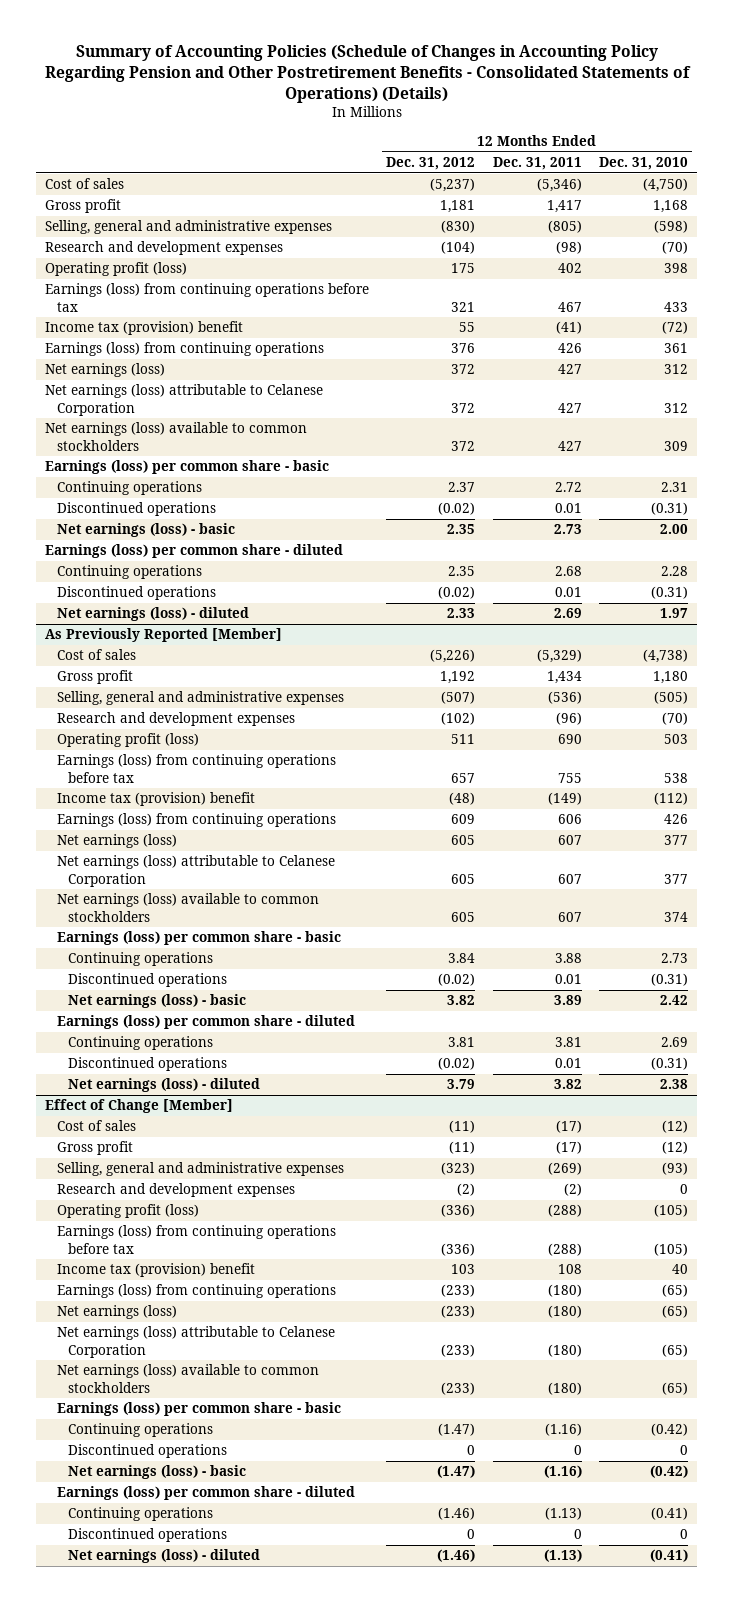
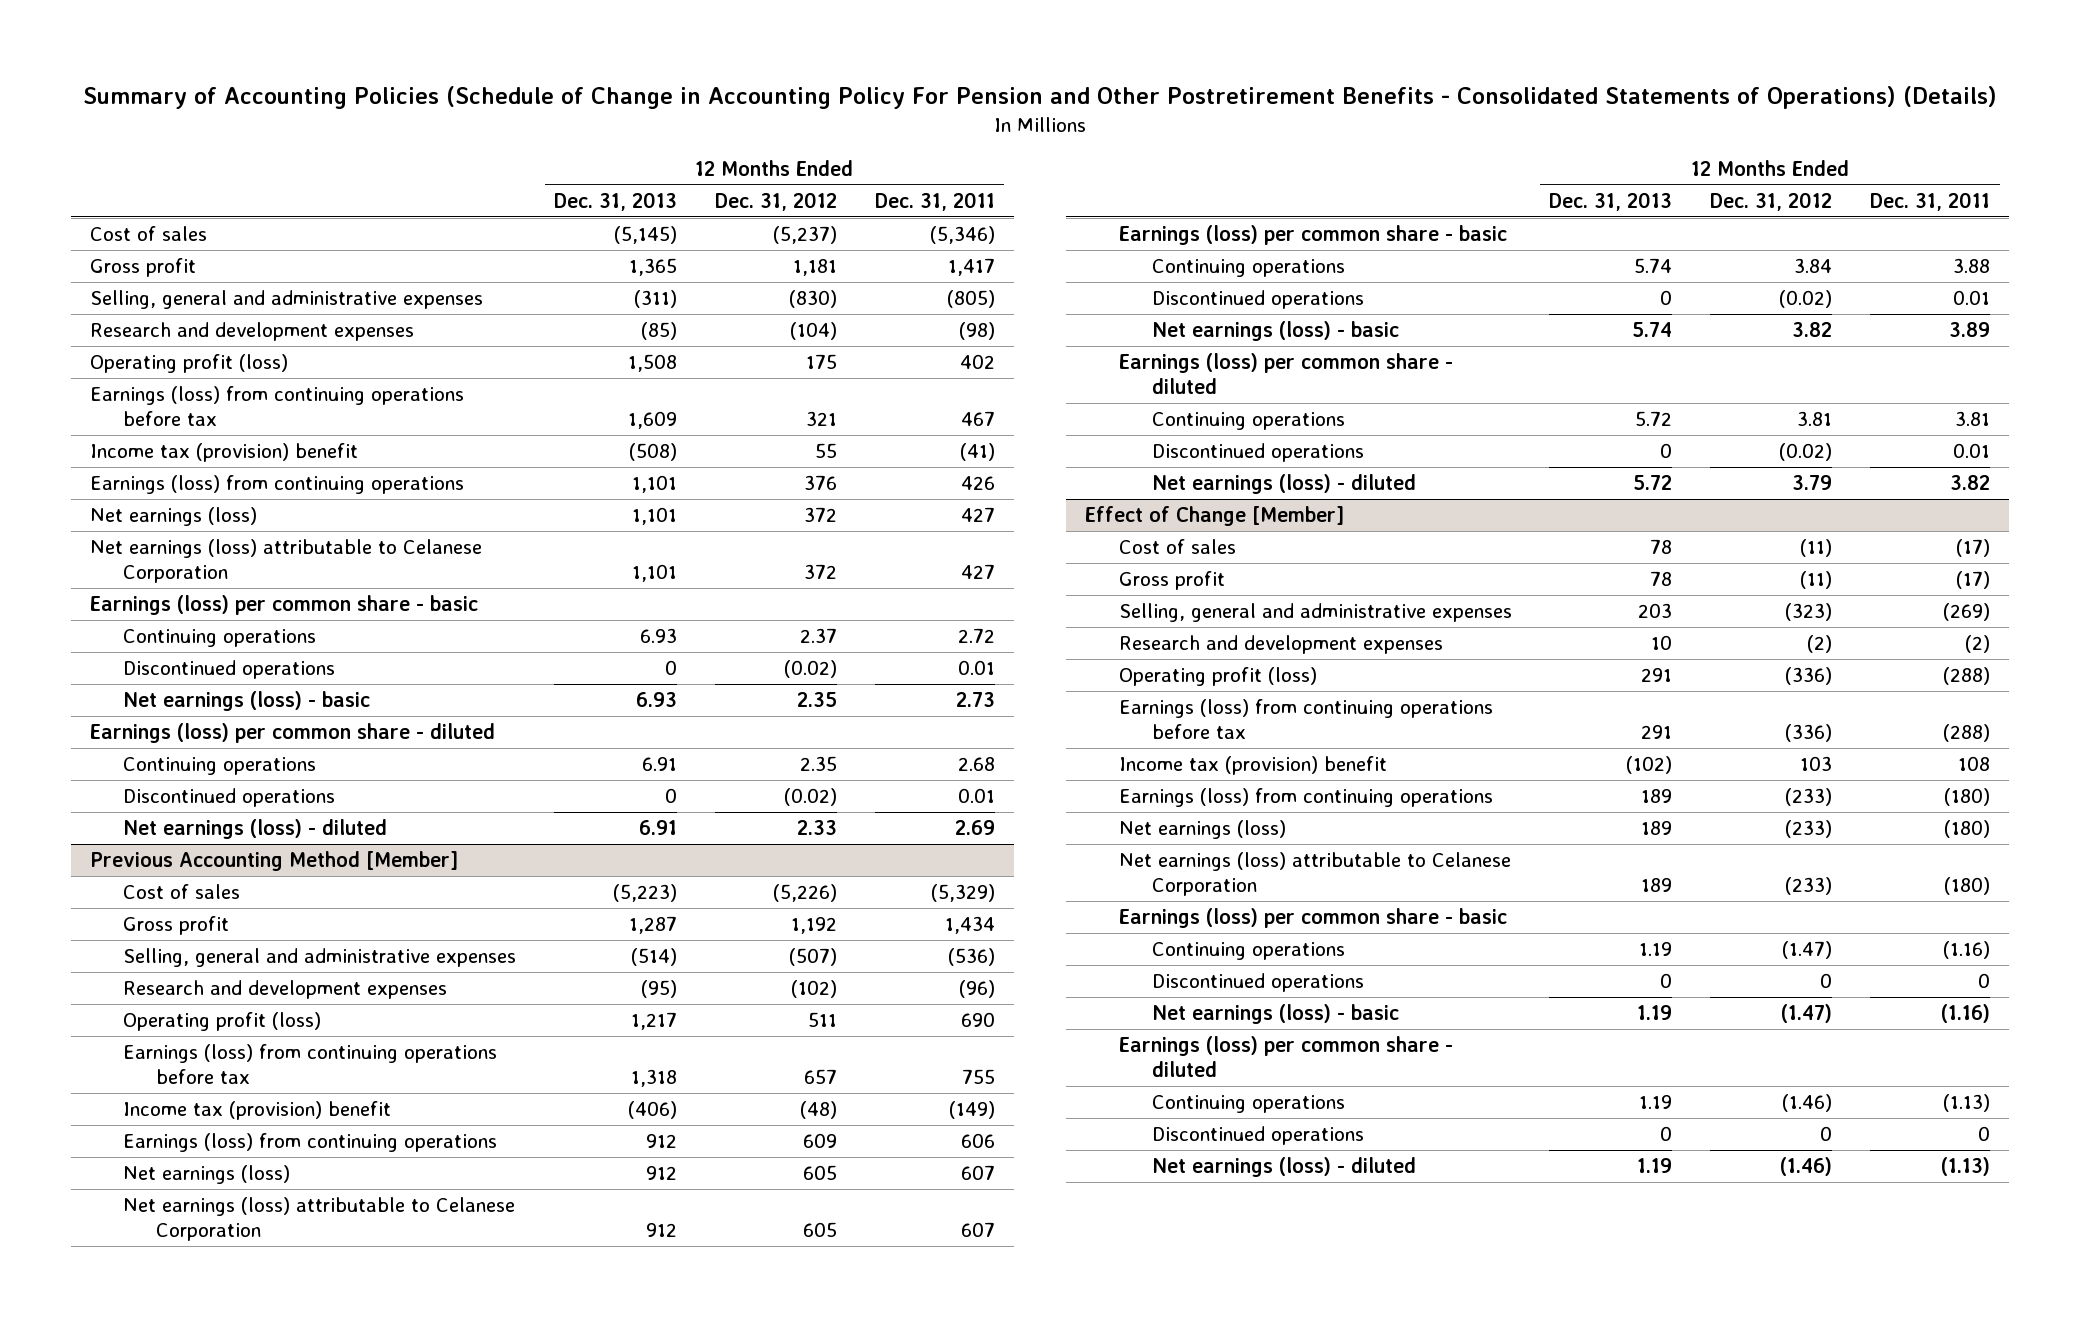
- Summary of Accounting Policies (Schedule of Changes in Accounting Policy Regarding Pension and Other Postretirement Benefits - Consolidated Statements of Operations) (Details)
+ Summary of Accounting Policies (Schedule of Change in Accounting Policy For Pension and Other Postretirement Benefits - Consolidated Statements of Operations) (Details)
- | 12 Months Ended Dec. 31, 2012 | 12 Months Ended Dec. 31, 2011 | 12 Months Ended Dec. 31, 2010
+ | 12 Months Ended Dec. 31, 2013 | 12 Months Ended Dec. 31, 2012 | 12 Months Ended Dec. 31, 2011
- Net earnings (loss) available to common stockholders | 372 | 427 | 309
- As Previously Reported [Member]
+ Previous Accounting Method [Member]
- Net earnings (loss) available to common stockholders | 605 | 607 | 374
@ Effect of Change [Member]
- Net earnings (loss) available to common stockholders | (233) | (180) | (65)

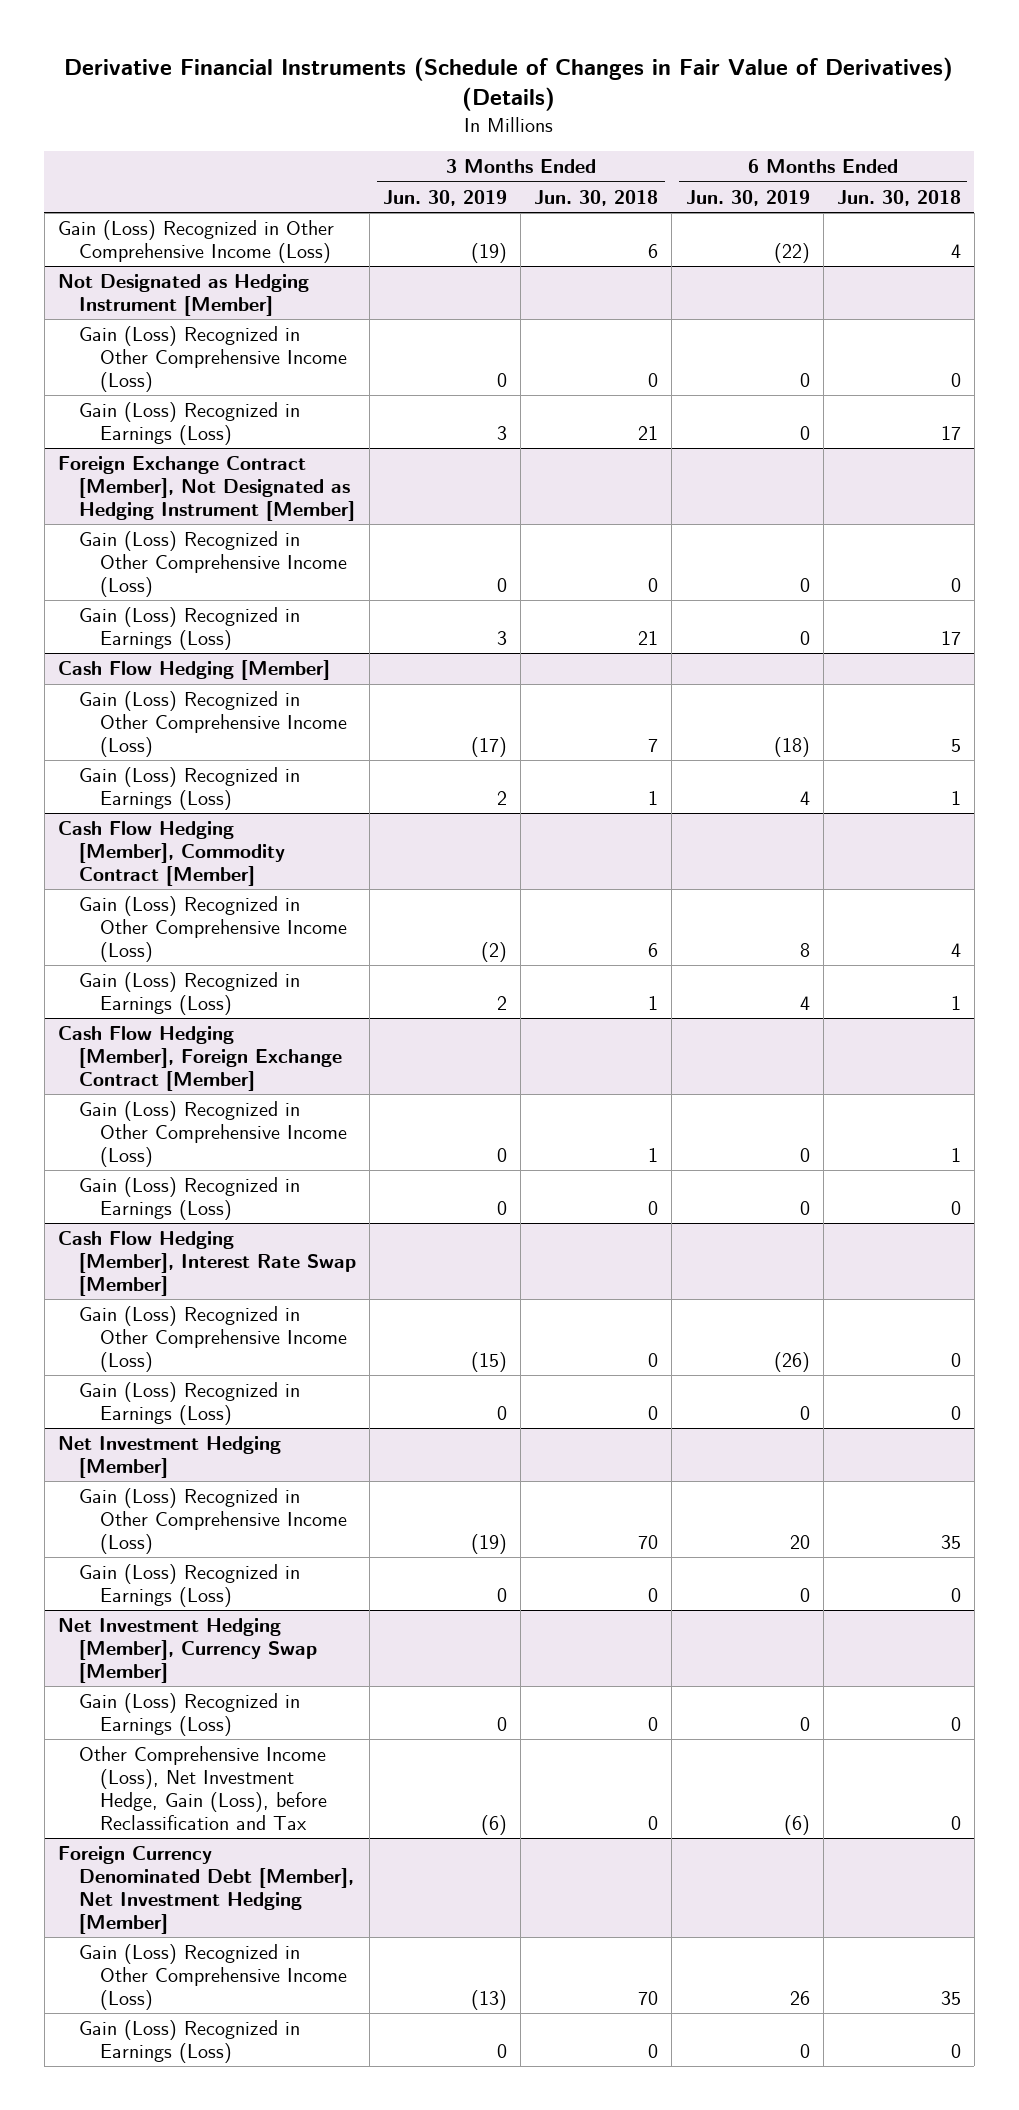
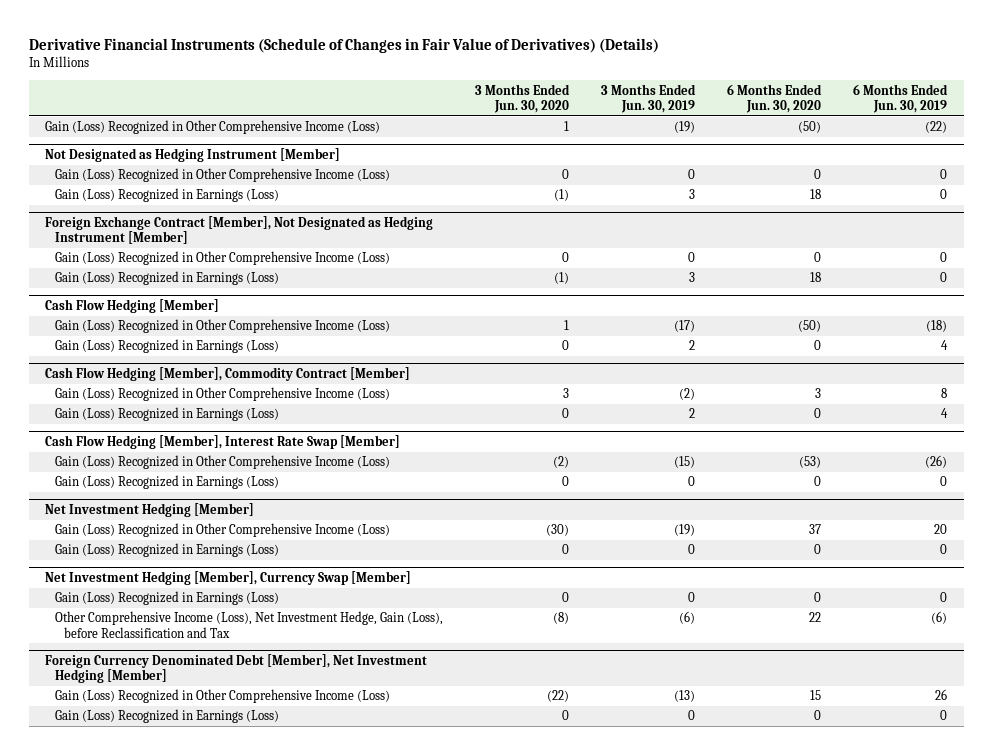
- | 3 Months Ended Jun. 30, 2019 | 3 Months Ended Jun. 30, 2018 | 6 Months Ended Jun. 30, 2019 | 6 Months Ended Jun. 30, 2018
+ | 3 Months Ended Jun. 30, 2020 | 3 Months Ended Jun. 30, 2019 | 6 Months Ended Jun. 30, 2020 | 6 Months Ended Jun. 30, 2019
- Cash Flow Hedging [Member], Foreign Exchange Contract [Member]
- Gain (Loss) Recognized in Other Comprehensive Income (Loss) | 0 | 1 | 0 | 1
- Gain (Loss) Recognized in Earnings (Loss) | 0 | 0 | 0 | 0

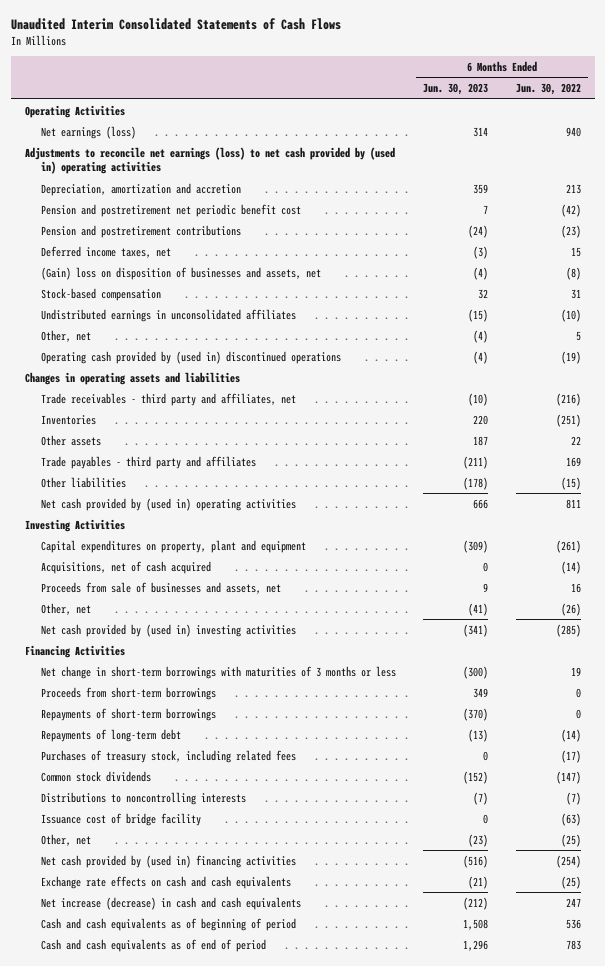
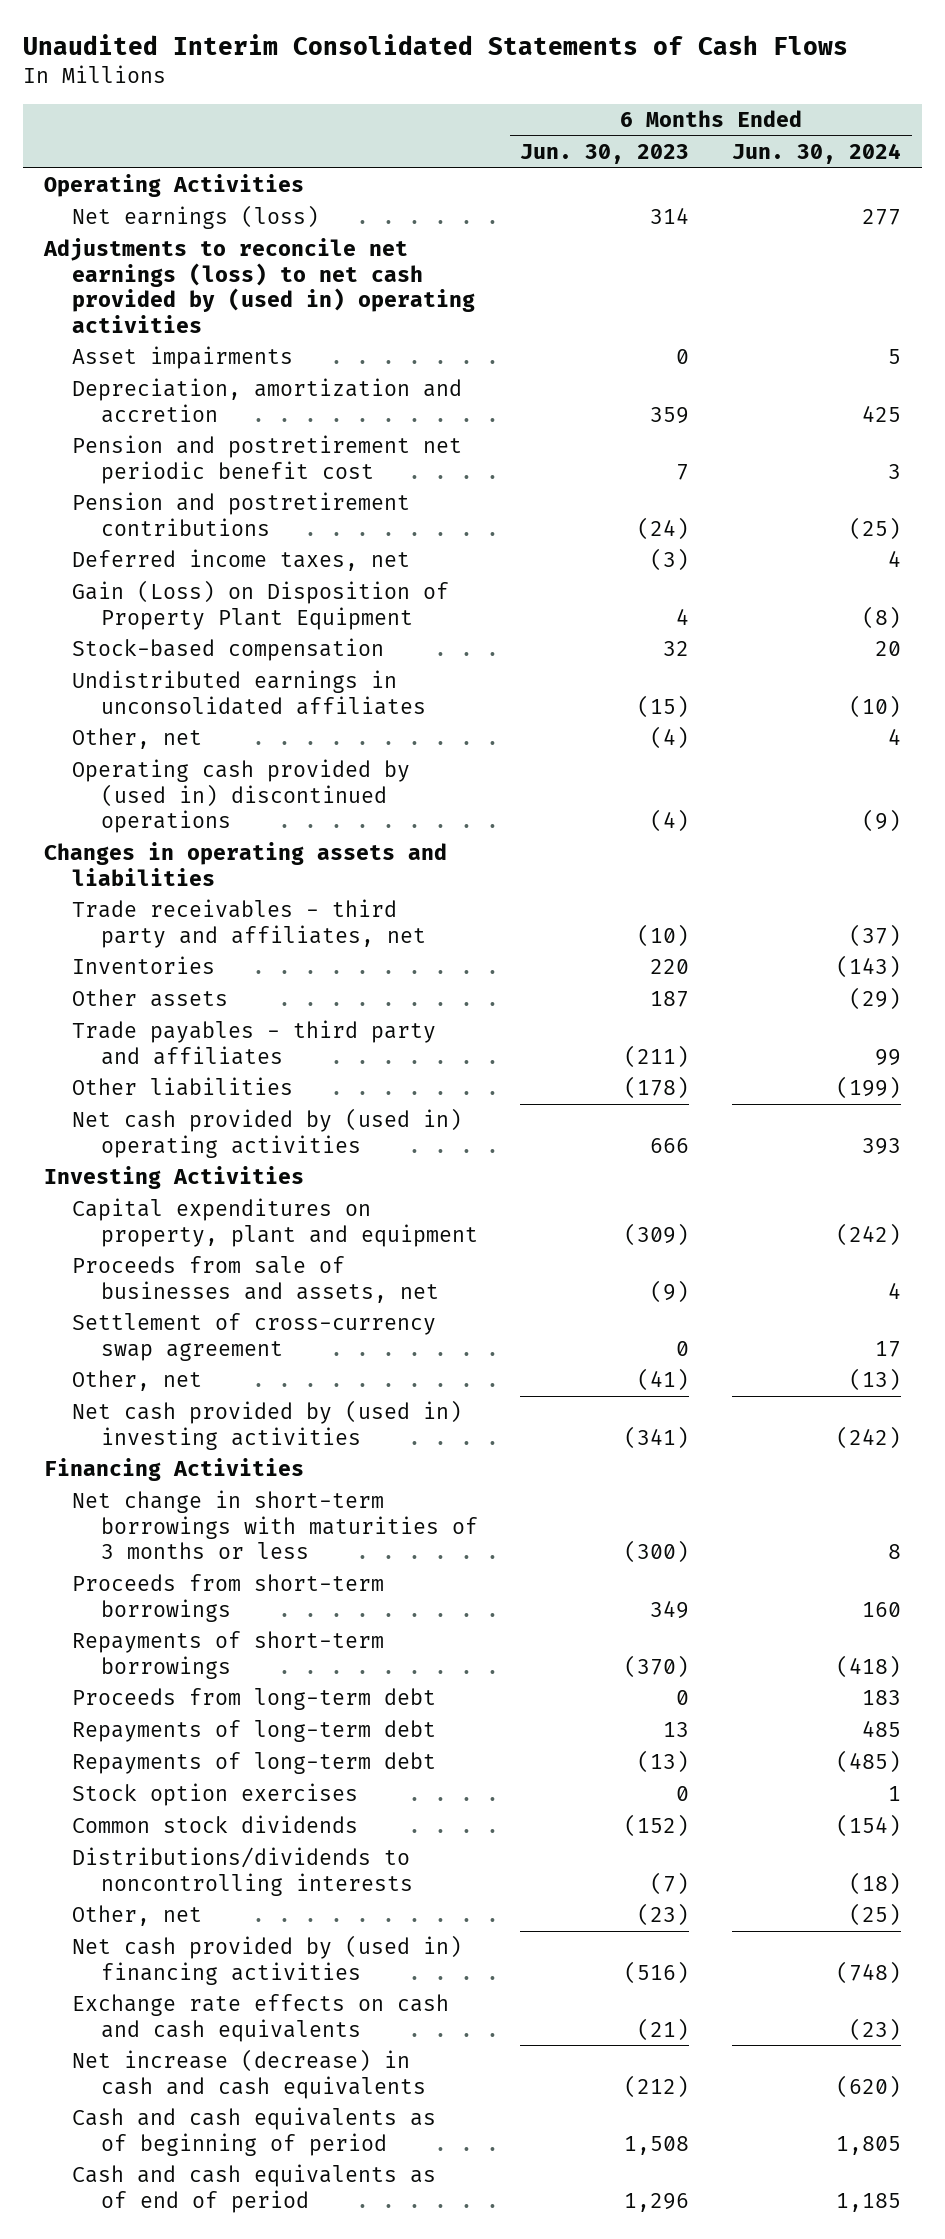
- | 6 Months Ended Jun. 30, 2023 | 6 Months Ended Jun. 30, 2022
+ | 6 Months Ended Jun. 30, 2023 | 6 Months Ended Jun. 30, 2024
+ Asset impairments | 0 | 5
- (Gain) loss on disposition of businesses and assets, net | (4) | (8)
+ Gain (Loss) on Disposition of Property Plant Equipment | 4 | (8)
- Acquisitions, net of cash acquired | 0 | (14)
- Proceeds from sale of businesses and assets, net | 9 | 16
+ Proceeds from sale of businesses and assets, net | (9) | 4
+ Settlement of cross-currency swap agreement | 0 | 17
+ Proceeds from long-term debt | 0 | 183
+ Repayments of long-term debt | 13 | 485
- Purchases of treasury stock, including related fees | 0 | (17)
+ Stock option exercises | 0 | 1
- Distributions to noncontrolling interests | (7) | (7)
- Issuance cost of bridge facility | 0 | (63)
+ Distributions/dividends to noncontrolling interests | (7) | (18)

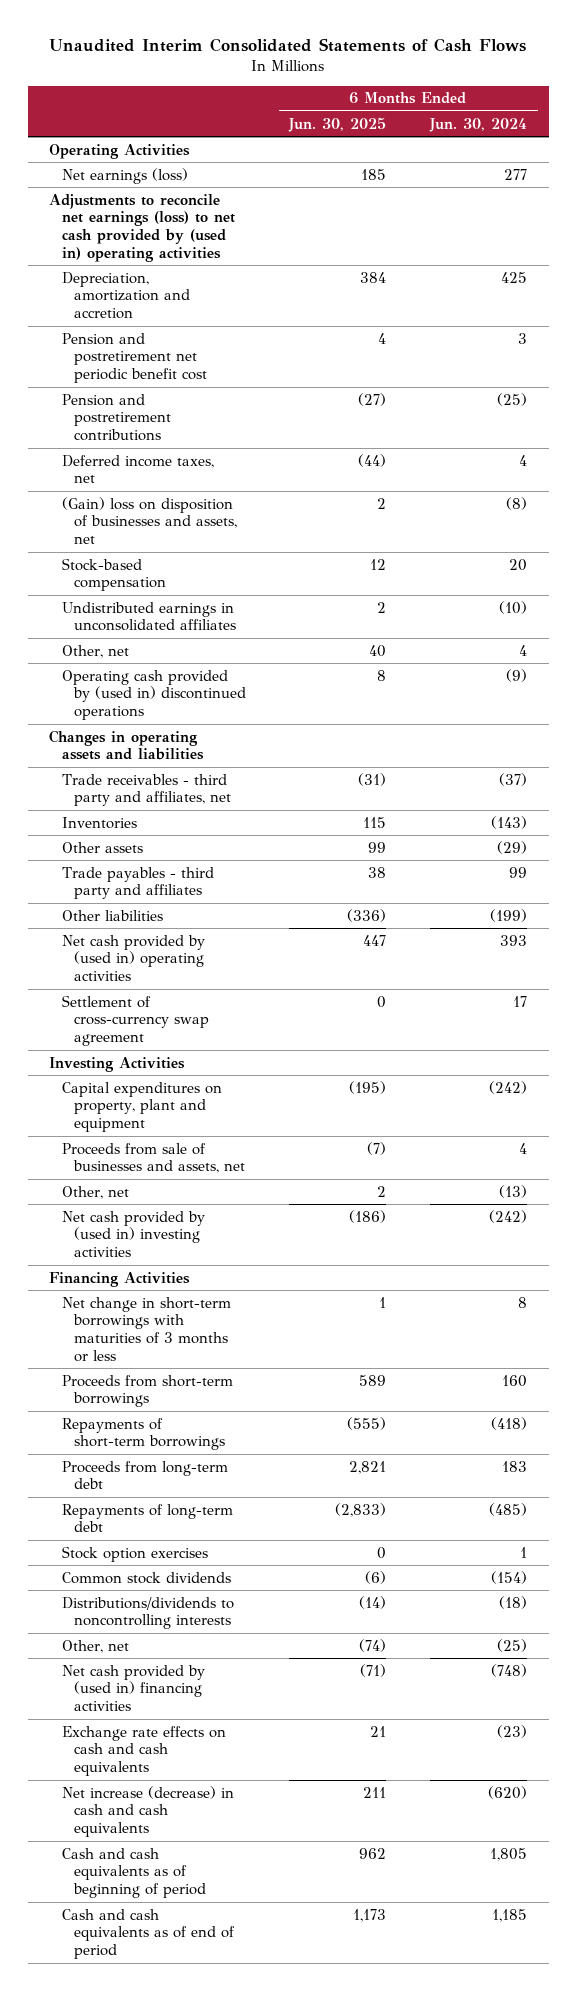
- | 6 Months Ended Jun. 30, 2023 | 6 Months Ended Jun. 30, 2024
+ | 6 Months Ended Jun. 30, 2025 | 6 Months Ended Jun. 30, 2024
- Asset impairments | 0 | 5
- Gain (Loss) on Disposition of Property Plant Equipment | 4 | (8)
+ (Gain) loss on disposition of businesses and assets, net | 2 | (8)
moved up: Settlement of cross-currency swap agreement | 0 | 17
- Repayments of long-term debt | 13 | 485

